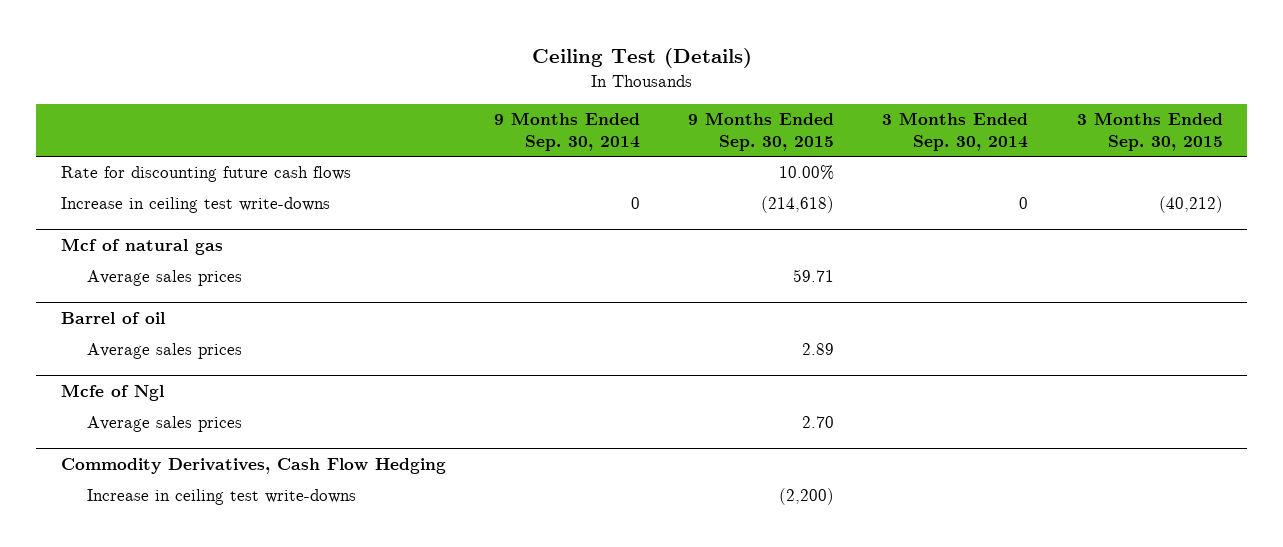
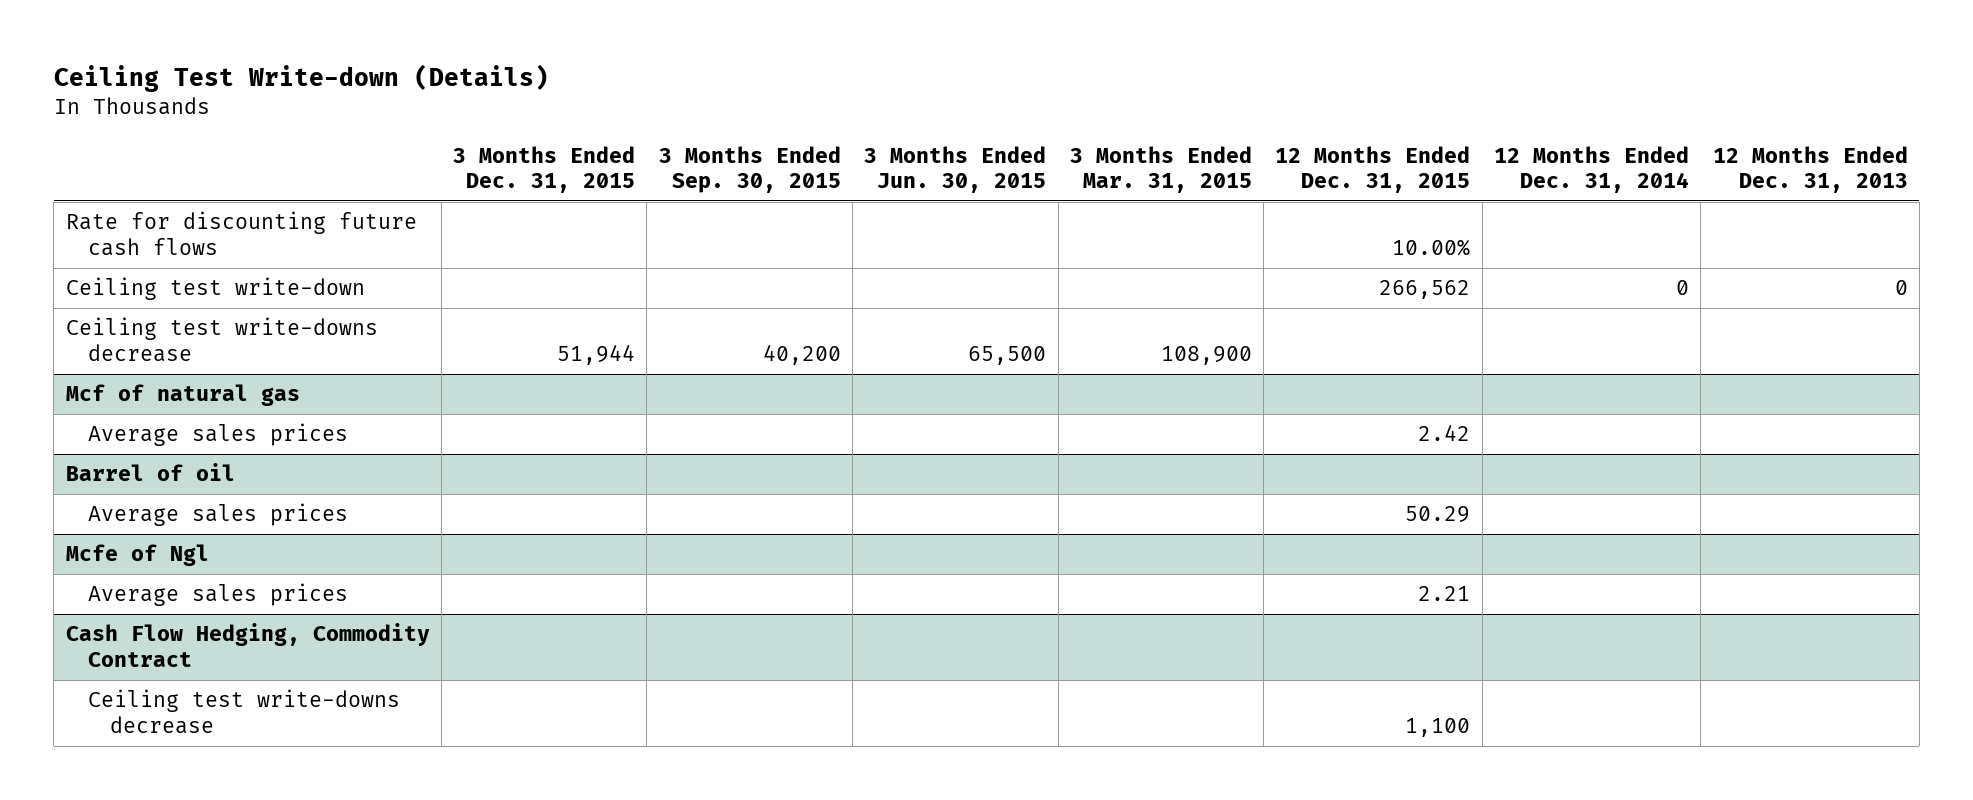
- Ceiling Test (Details)
+ Ceiling Test Write-down (Details)
- | 9 Months Ended Sep. 30, 2014 | 9 Months Ended Sep. 30, 2015 | 3 Months Ended Sep. 30, 2014 | 3 Months Ended Sep. 30, 2015
+ | 3 Months Ended Dec. 31, 2015 | 3 Months Ended Sep. 30, 2015 | 3 Months Ended Jun. 30, 2015 | 3 Months Ended Mar. 31, 2015 | 12 Months Ended Dec. 31, 2015 | 12 Months Ended Dec. 31, 2014 | 12 Months Ended Dec. 31, 2013
- Increase in ceiling test write-downs | 0 | (214,618) | 0 | (40,212)
+ Ceiling test write-down | | | | | 266,562 | 0 | 0
+ Ceiling test write-downs decrease | 51,944 | 40,200 | 65,500 | 108,900 | | |
- Commodity Derivatives, Cash Flow Hedging
- Increase in ceiling test write-downs | | (2,200) | |
+ Cash Flow Hedging, Commodity Contract
+ Ceiling test write-downs decrease | | | | | 1,100 | |

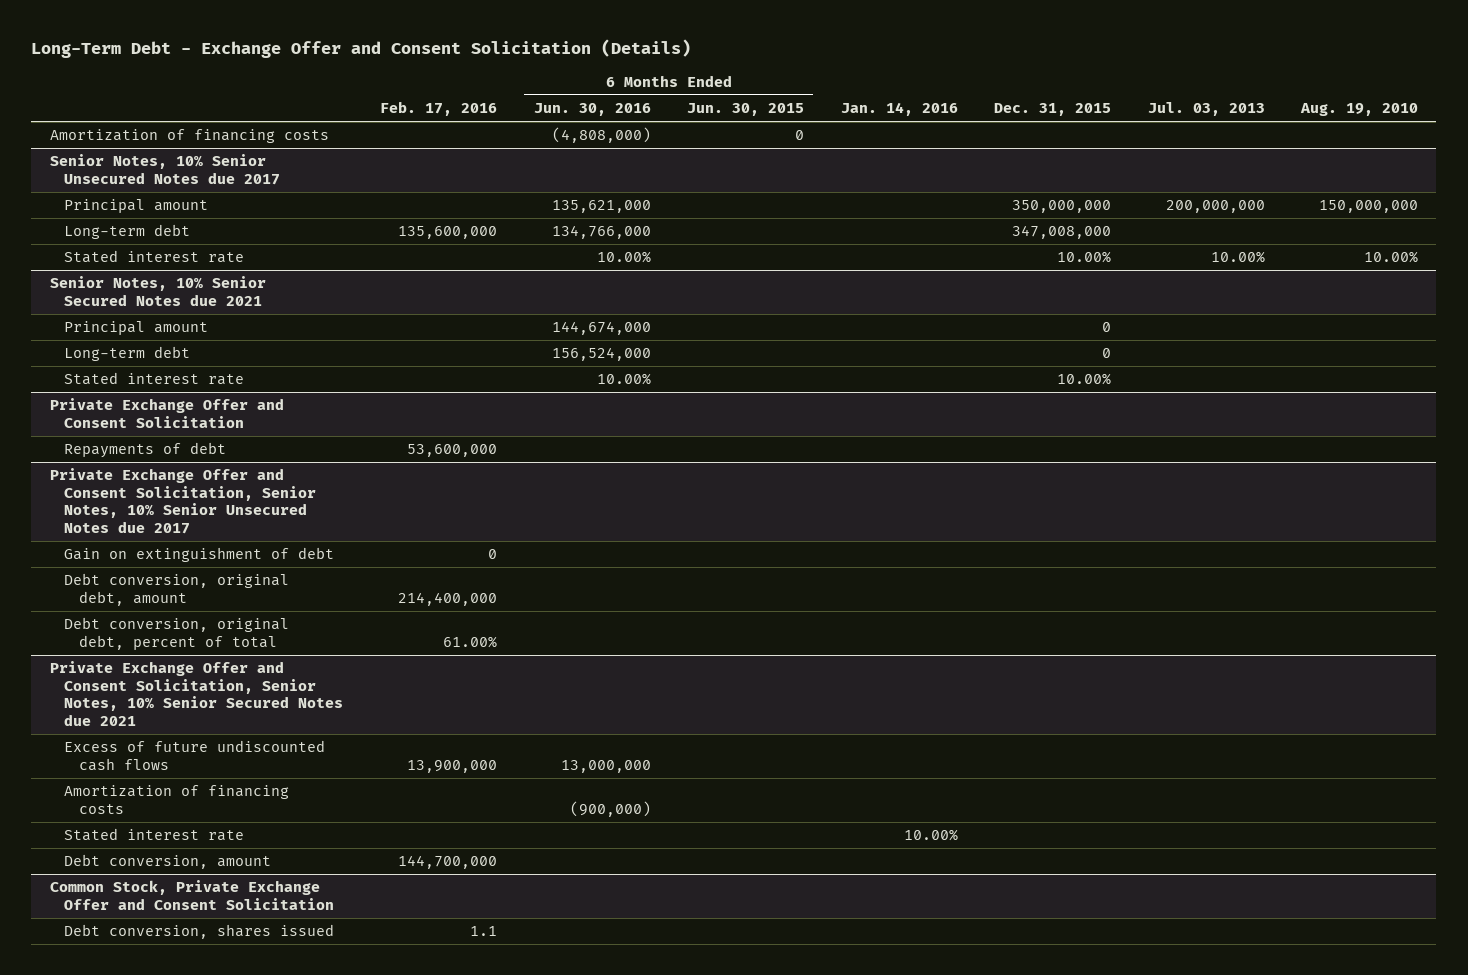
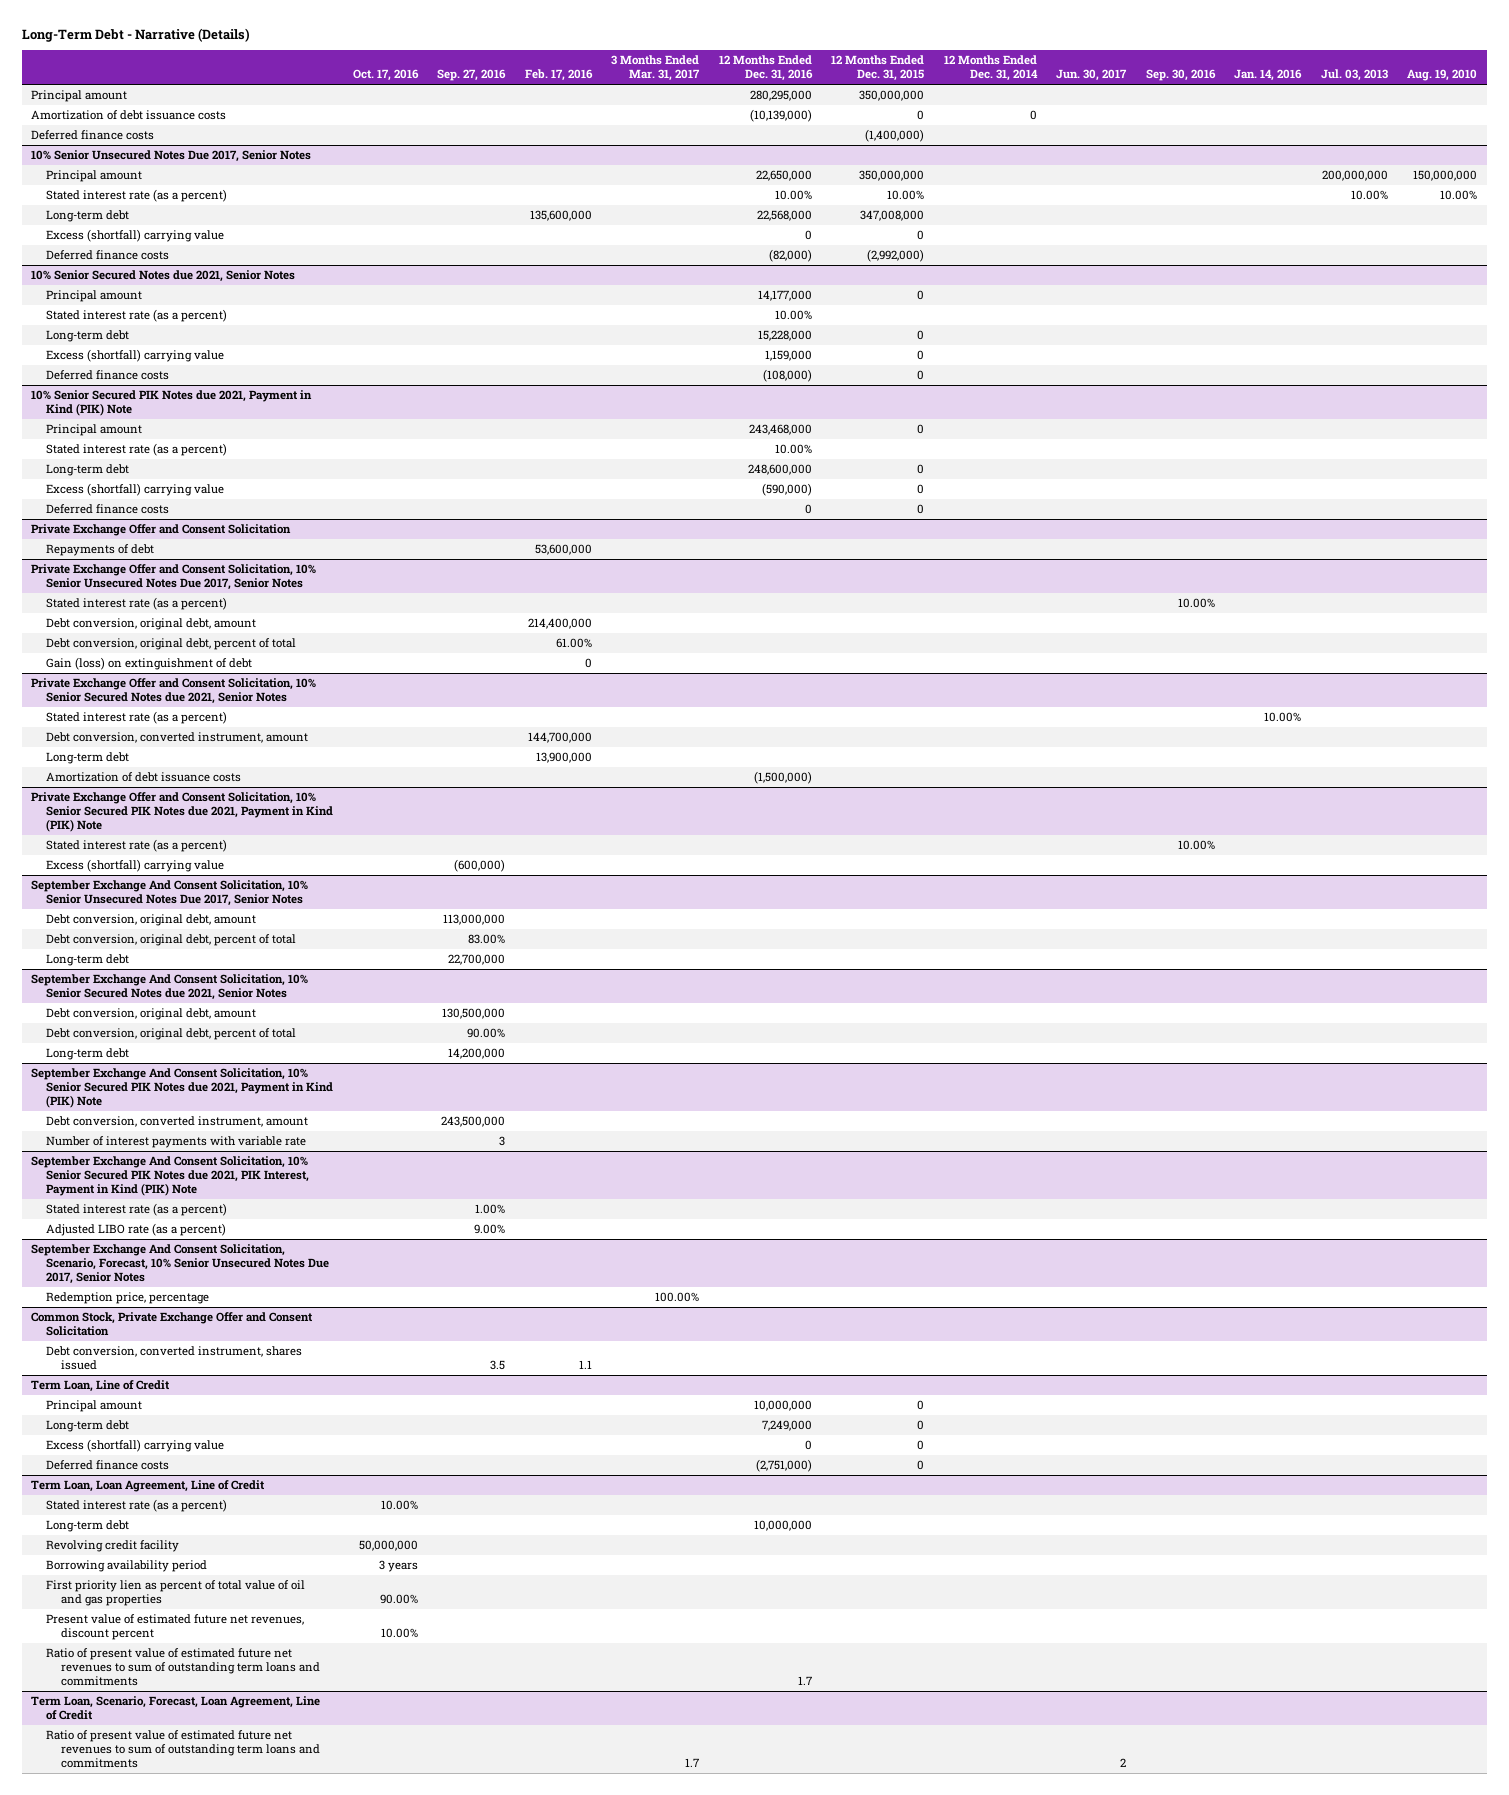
- Long-Term Debt - Exchange Offer and Consent Solicitation (Details)
+ Long-Term Debt - Narrative (Details)
- | Feb. 17, 2016 | 6 Months Ended Jun. 30, 2016 | 6 Months Ended Jun. 30, 2015 | Jan. 14, 2016 | Dec. 31, 2015 | Jul. 03, 2013 | Aug. 19, 2010
+ | Oct. 17, 2016 | Sep. 27, 2016 | Feb. 17, 2016 | 3 Months Ended Mar. 31, 2017 | 12 Months Ended Dec. 31, 2016 | 12 Months Ended Dec. 31, 2015 | 12 Months Ended Dec. 31, 2014 | Jun. 30, 2017 | Sep. 30, 2016 | Jan. 14, 2016 | Jul. 03, 2013 | Aug. 19, 2010
- Amortization of financing costs | | (4,808,000) | 0 | | | |
- Senior Notes, 10% Senior Unsecured Notes due 2017
+ Principal amount | | | | | 280,295,000 | 350,000,000 | | | | | |
+ Amortization of debt issuance costs | | | | | (10,139,000) | 0 | 0 | | | | |
+ Deferred finance costs | | | | | | (1,400,000) | | | | | |
+ 10% Senior Unsecured Notes Due 2017, Senior Notes
+ Stated interest rate (as a percent) | | | | | 10.00% | 10.00% | | | | | 10.00% | 10.00%
- Stated interest rate | | 10.00% | | | 10.00% | 10.00% | 10.00%
- Senior Notes, 10% Senior Secured Notes due 2021
+ Excess (shortfall) carrying value | | | | | 0 | 0 | | | | | |
+ Deferred finance costs | | | | | (82,000) | (2,992,000) | | | | | |
+ 10% Senior Secured Notes due 2021, Senior Notes
+ Stated interest rate (as a percent) | | | | | 10.00% | | | | | | |
- Stated interest rate | | 10.00% | | | 10.00% | |
+ Excess (shortfall) carrying value | | | | | 1,159,000 | 0 | | | | | |
+ Deferred finance costs | | | | | (108,000) | 0 | | | | | |
+ 10% Senior Secured PIK Notes due 2021, Payment in Kind (PIK) Note
+ Principal amount | | | | | 243,468,000 | 0 | | | | | |
+ Stated interest rate (as a percent) | | | | | 10.00% | | | | | | |
+ Long-term debt | | | | | 248,600,000 | 0 | | | | | |
+ Excess (shortfall) carrying value | | | | | (590,000) | 0 | | | | | |
+ Deferred finance costs | | | | | 0 | 0 | | | | | |
- Private Exchange Offer and Consent Solicitation, Senior Notes, 10% Senior Unsecured Notes due 2017
- Gain on extinguishment of debt | 0 | | | | | |
+ Private Exchange Offer and Consent Solicitation, 10% Senior Unsecured Notes Due 2017, Senior Notes
+ Stated interest rate (as a percent) | | | | | | | | | 10.00% | | |
- Private Exchange Offer and Consent Solicitation, Senior Notes, 10% Senior Secured Notes due 2021
- Excess of future undiscounted cash flows | 13,900,000 | 13,000,000 | | | | |
- Amortization of financing costs | | (900,000) | | | | |
- Stated interest rate | | | | 10.00% | | |
- Debt conversion, amount | 144,700,000 | | | | | |
+ Gain (loss) on extinguishment of debt | | | 0 | | | | | | | | |
+ Private Exchange Offer and Consent Solicitation, 10% Senior Secured Notes due 2021, Senior Notes
+ Stated interest rate (as a percent) | | | | | | | | | | 10.00% | |
+ Debt conversion, converted instrument, amount | | | 144,700,000 | | | | | | | | |
+ Long-term debt | | | 13,900,000 | | | | | | | | |
+ Amortization of debt issuance costs | | | | | (1,500,000) | | | | | | |
+ Private Exchange Offer and Consent Solicitation, 10% Senior Secured PIK Notes due 2021, Payment in Kind (PIK) Note
+ Stated interest rate (as a percent) | | | | | | | | | 10.00% | | |
+ Excess (shortfall) carrying value | | (600,000) | | | | | | | | | |
+ September Exchange And Consent Solicitation, 10% Senior Unsecured Notes Due 2017, Senior Notes
+ Debt conversion, original debt, amount | | 113,000,000 | | | | | | | | | |
+ Debt conversion, original debt, percent of total | | 83.00% | | | | | | | | | |
+ Long-term debt | | 22,700,000 | | | | | | | | | |
+ September Exchange And Consent Solicitation, 10% Senior Secured Notes due 2021, Senior Notes
+ Debt conversion, original debt, amount | | 130,500,000 | | | | | | | | | |
+ Debt conversion, original debt, percent of total | | 90.00% | | | | | | | | | |
+ Long-term debt | | 14,200,000 | | | | | | | | | |
+ September Exchange And Consent Solicitation, 10% Senior Secured PIK Notes due 2021, Payment in Kind (PIK) Note
+ Debt conversion, converted instrument, amount | | 243,500,000 | | | | | | | | | |
+ Number of interest payments with variable rate | | 3 | | | | | | | | | |
+ September Exchange And Consent Solicitation, 10% Senior Secured PIK Notes due 2021, PIK Interest, Payment in Kind (PIK) Note
+ Stated interest rate (as a percent) | | 1.00% | | | | | | | | | |
+ Adjusted LIBO rate (as a percent) | | 9.00% | | | | | | | | | |
+ September Exchange And Consent Solicitation, Scenario, Forecast, 10% Senior Unsecured Notes Due 2017, Senior Notes
+ Redemption price, percentage | | | | 100.00% | | | | | | | |
@ Common Stock, Private Exchange Offer and Consent Solicitation
- Debt conversion, shares issued | 1.1 | | | | | |
+ Debt conversion, converted instrument, shares issued | | 3.5 | 1.1 | | | | | | | | |
+ Term Loan, Line of Credit
+ Principal amount | | | | | 10,000,000 | 0 | | | | | |
+ Long-term debt | | | | | 7,249,000 | 0 | | | | | |
+ Excess (shortfall) carrying value | | | | | 0 | 0 | | | | | |
+ Deferred finance costs | | | | | (2,751,000) | 0 | | | | | |
+ Term Loan, Loan Agreement, Line of Credit
+ Stated interest rate (as a percent) | 10.00% | | | | | | | | | | |
+ Long-term debt | | | | | 10,000,000 | | | | | | |
+ Revolving credit facility | 50,000,000 | | | | | | | | | | |
+ Borrowing availability period | 3 years | | | | | | | | | | |
+ First priority lien as percent of total value of oil and gas properties | 90.00% | | | | | | | | | | |
+ Present value of estimated future net revenues, discount percent | 10.00% | | | | | | | | | | |
+ Ratio of present value of estimated future net revenues to sum of outstanding term loans and commitments | | | | | 1.7 | | | | | | |
+ Term Loan, Scenario, Forecast, Loan Agreement, Line of Credit
+ Ratio of present value of estimated future net revenues to sum of outstanding term loans and commitments | | | | 1.7 | | | | 2 | | | |

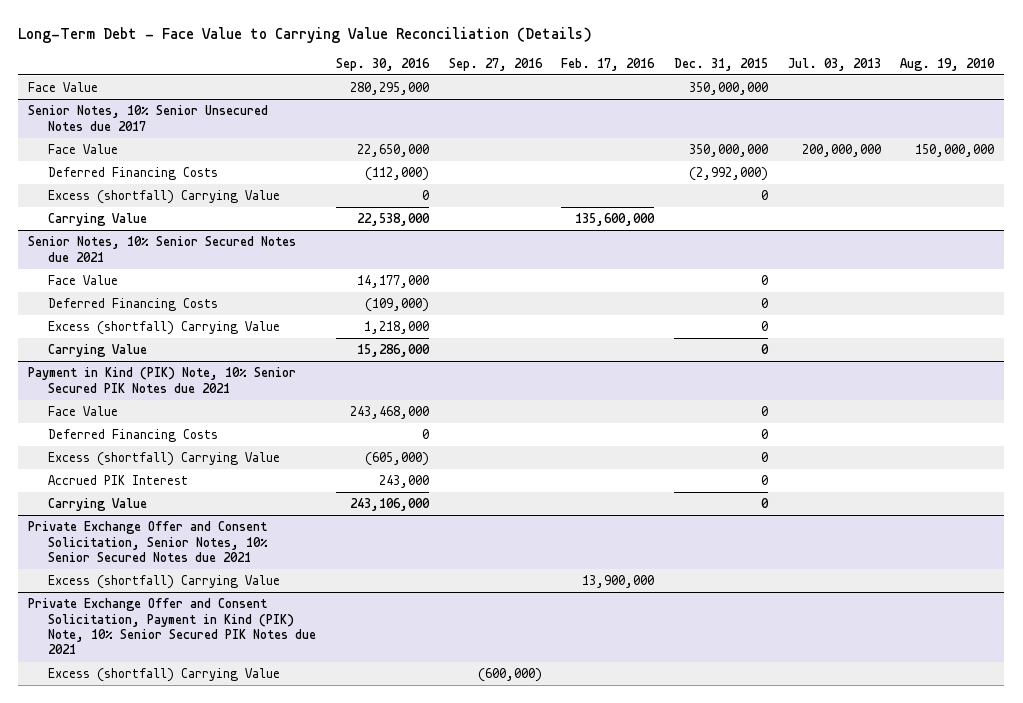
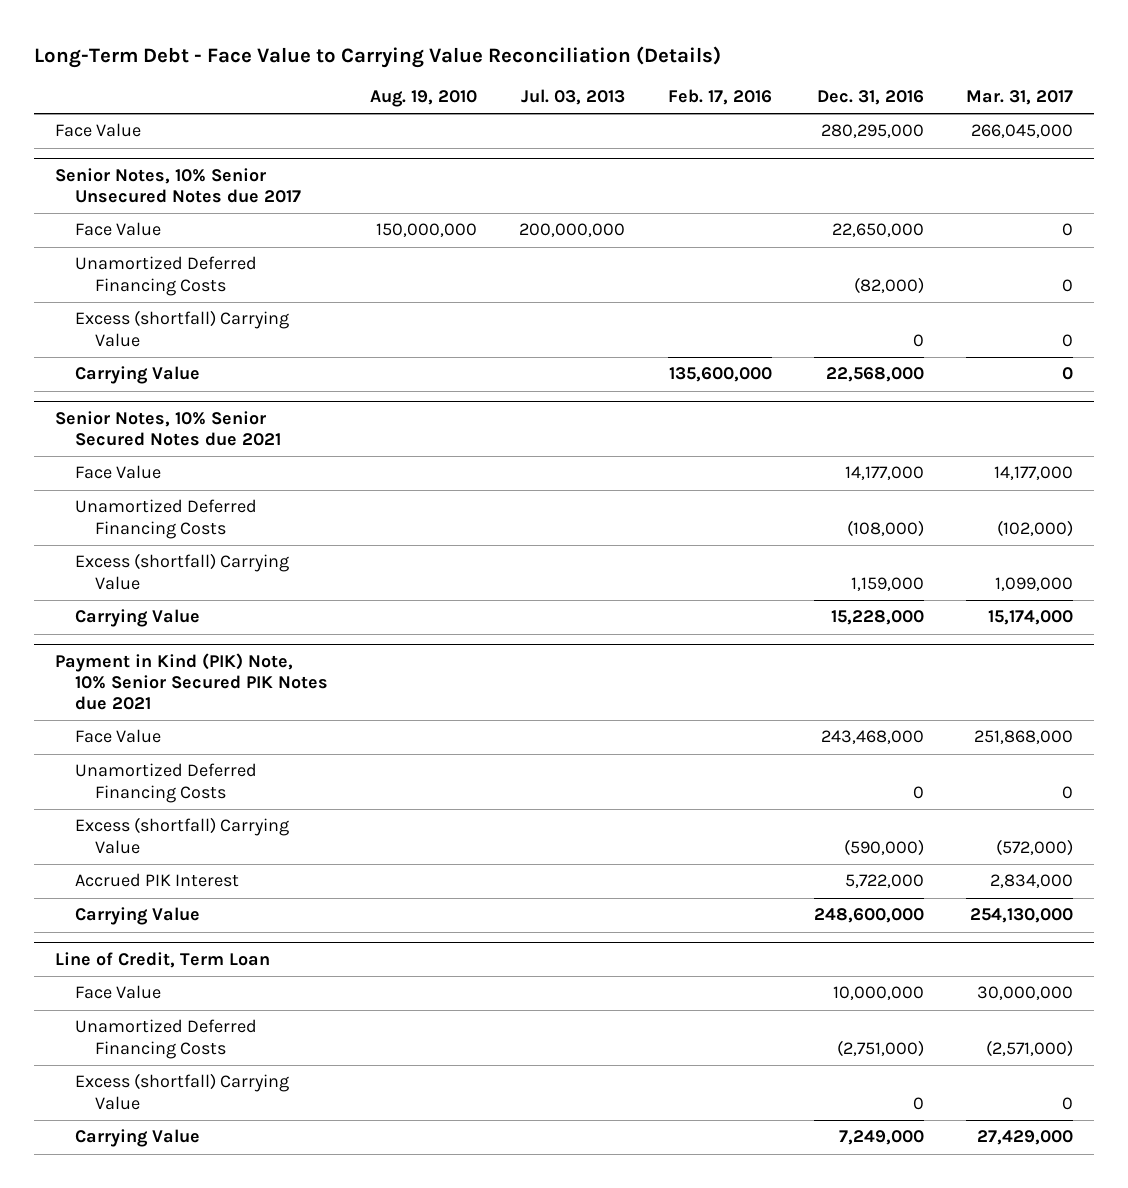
- | Sep. 30, 2016 | Sep. 27, 2016 | Feb. 17, 2016 | Dec. 31, 2015 | Jul. 03, 2013 | Aug. 19, 2010
+ | Aug. 19, 2010 | Jul. 03, 2013 | Feb. 17, 2016 | Dec. 31, 2016 | Mar. 31, 2017
@ Senior Notes, 10% Senior Unsecured Notes due 2017
- Deferred Financing Costs | (112,000) | | | (2,992,000) | |
+ Unamortized Deferred Financing Costs | | | | (82,000) | 0
@ Senior Notes, 10% Senior Secured Notes due 2021
- Deferred Financing Costs | (109,000) | | | 0 | |
+ Unamortized Deferred Financing Costs | | | | (108,000) | (102,000)
@ Payment in Kind (PIK) Note, 10% Senior Secured PIK Notes due 2021
- Deferred Financing Costs | 0 | | | 0 | |
+ Unamortized Deferred Financing Costs | | | | 0 | 0
- Private Exchange Offer and Consent Solicitation, Senior Notes, 10% Senior Secured Notes due 2021
- Excess (shortfall) Carrying Value | | | 13,900,000 | | |
- Private Exchange Offer and Consent Solicitation, Payment in Kind (PIK) Note, 10% Senior Secured PIK Notes due 2021
- Excess (shortfall) Carrying Value | | (600,000) | | | |
+ Line of Credit, Term Loan
+ Face Value | | | | 10,000,000 | 30,000,000
+ Unamortized Deferred Financing Costs | | | | (2,751,000) | (2,571,000)
+ Excess (shortfall) Carrying Value | | | | 0 | 0
+ Carrying Value | | | | 7,249,000 | 27,429,000

